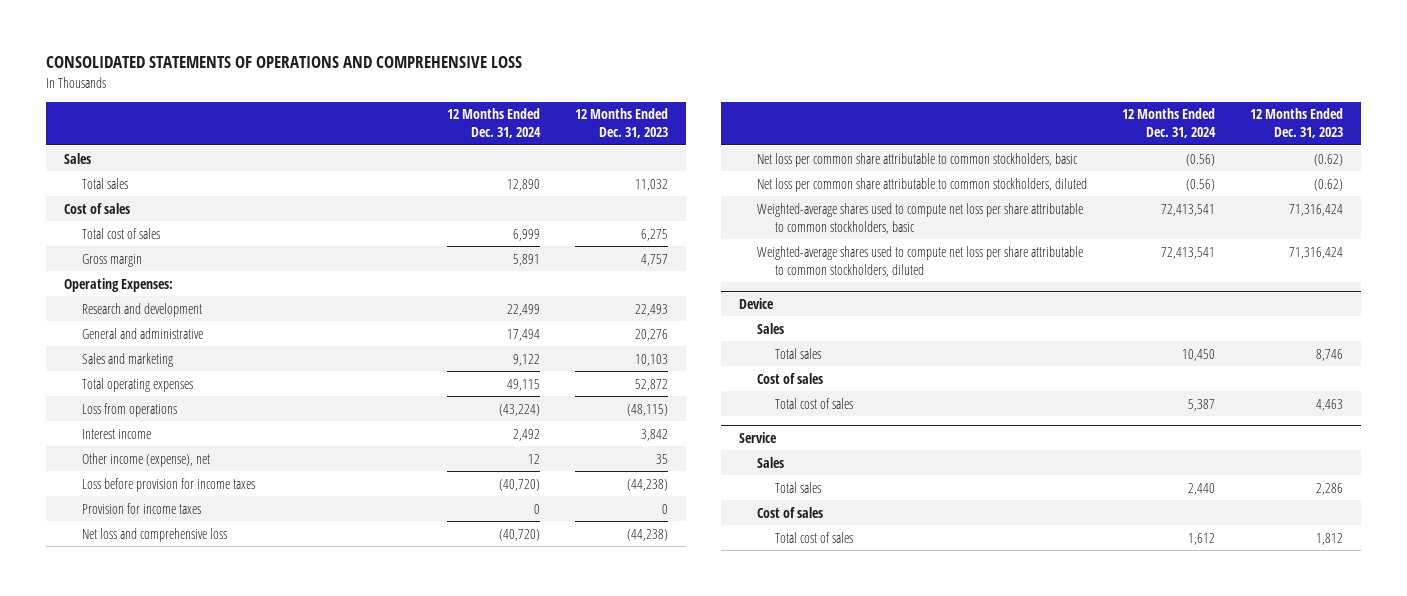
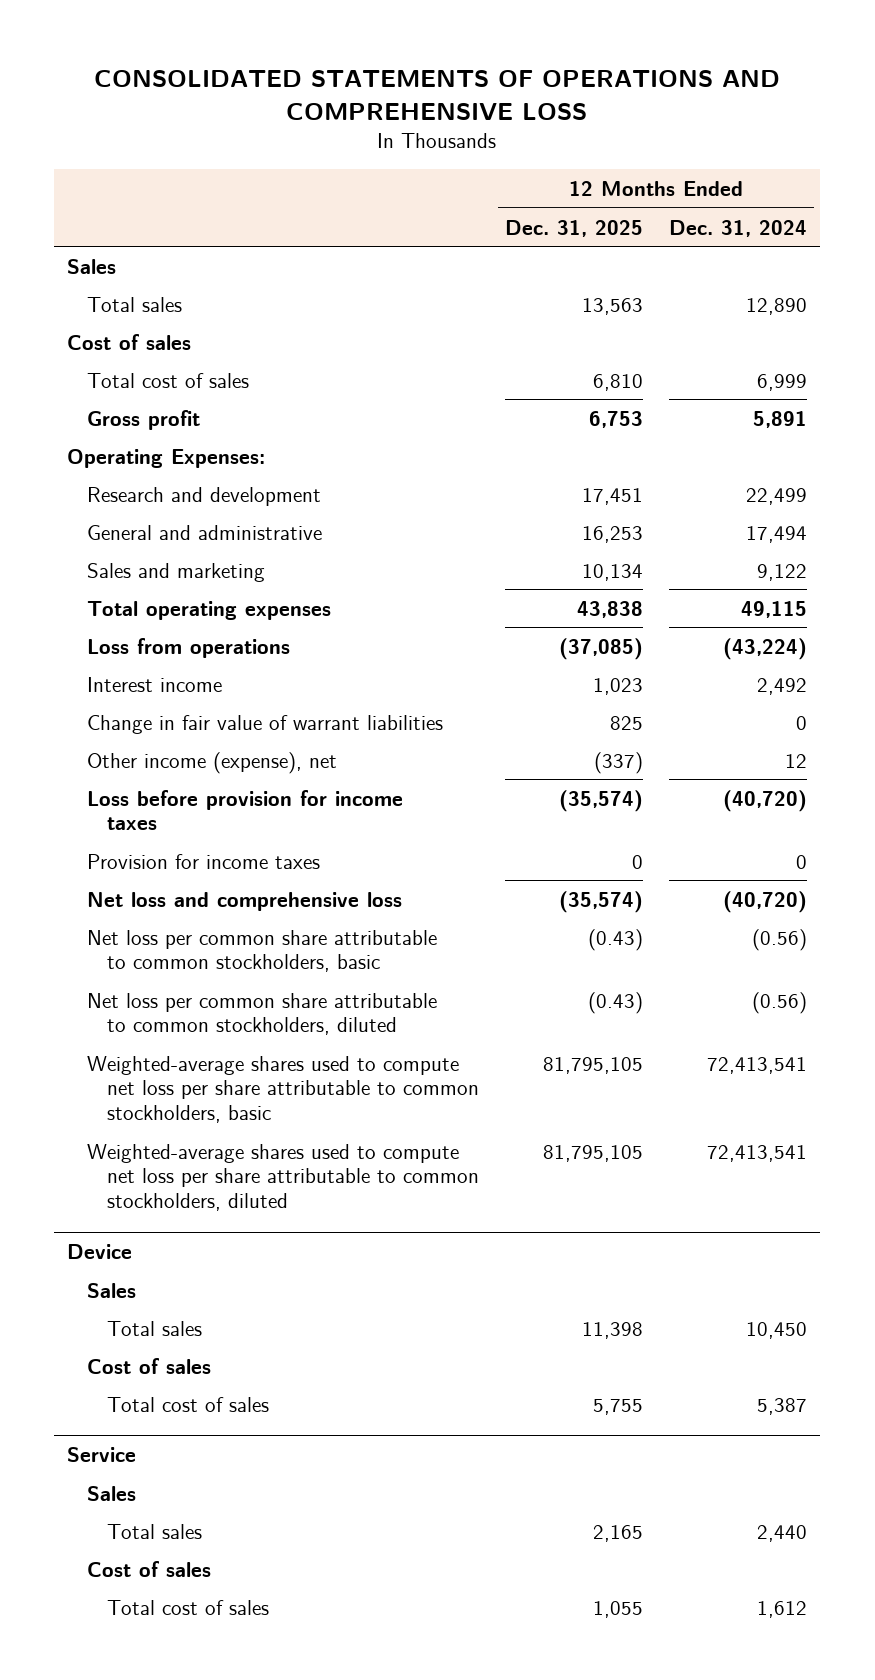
- | 12 Months Ended Dec. 31, 2024 | 12 Months Ended Dec. 31, 2023
+ | 12 Months Ended Dec. 31, 2025 | 12 Months Ended Dec. 31, 2024
- Gross margin | 5,891 | 4,757
+ Gross profit | 6,753 | 5,891
+ Change in fair value of warrant liabilities | 825 | 0

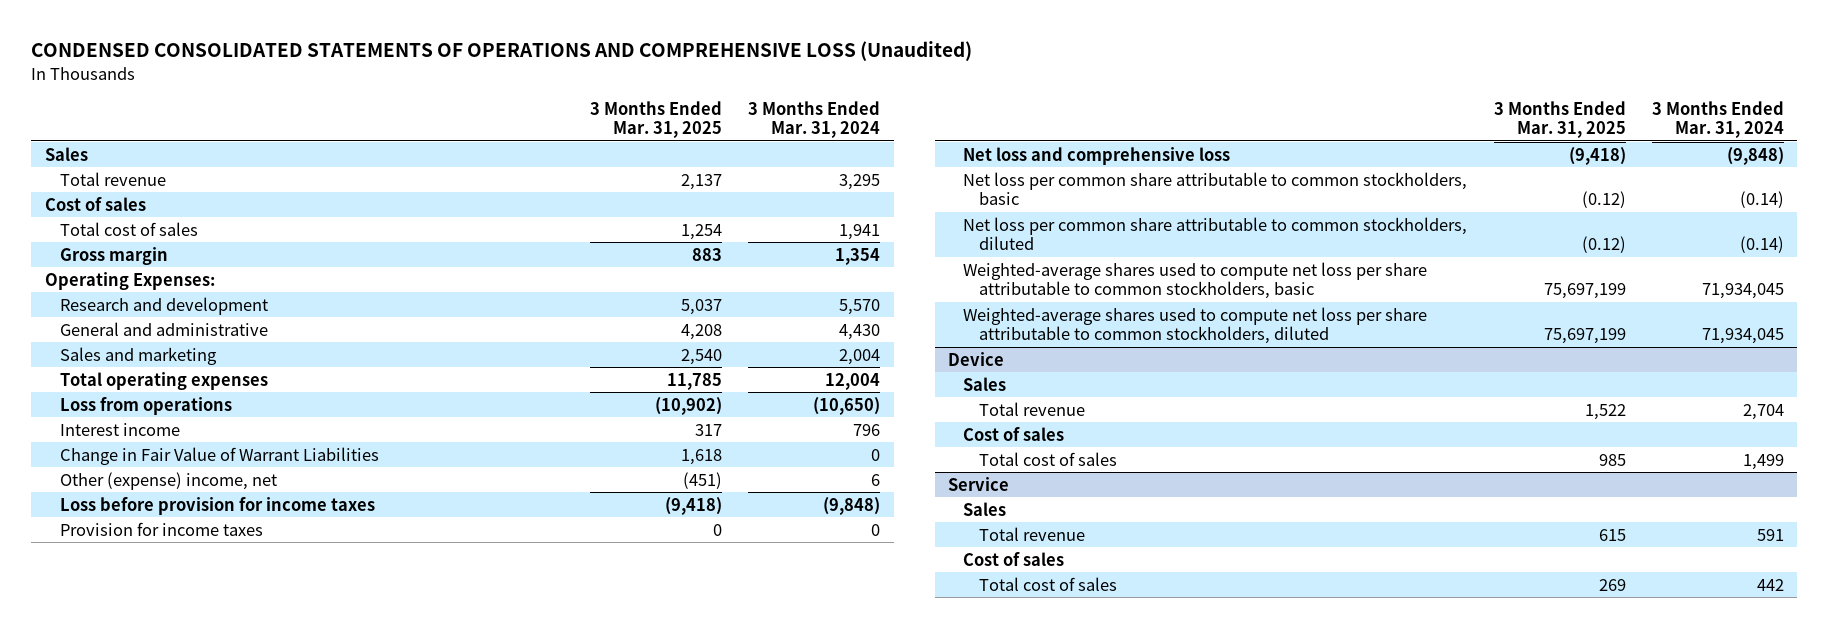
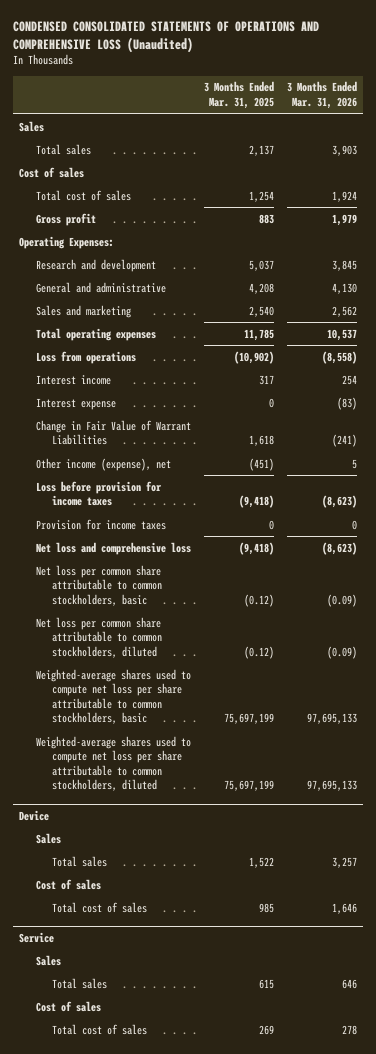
- | 3 Months Ended Mar. 31, 2025 | 3 Months Ended Mar. 31, 2024
+ | 3 Months Ended Mar. 31, 2025 | 3 Months Ended Mar. 31, 2026
- Total revenue | 2,137 | 3,295
+ Total sales | 2,137 | 3,903
- Gross margin | 883 | 1,354
+ Gross profit | 883 | 1,979
+ Interest expense | 0 | (83)
- Other (expense) income, net | (451) | 6
+ Other income (expense), net | (451) | 5
@ Device
- Total revenue | 1,522 | 2,704
+ Total sales | 1,522 | 3,257
@ Service
- Total revenue | 615 | 591
+ Total sales | 615 | 646

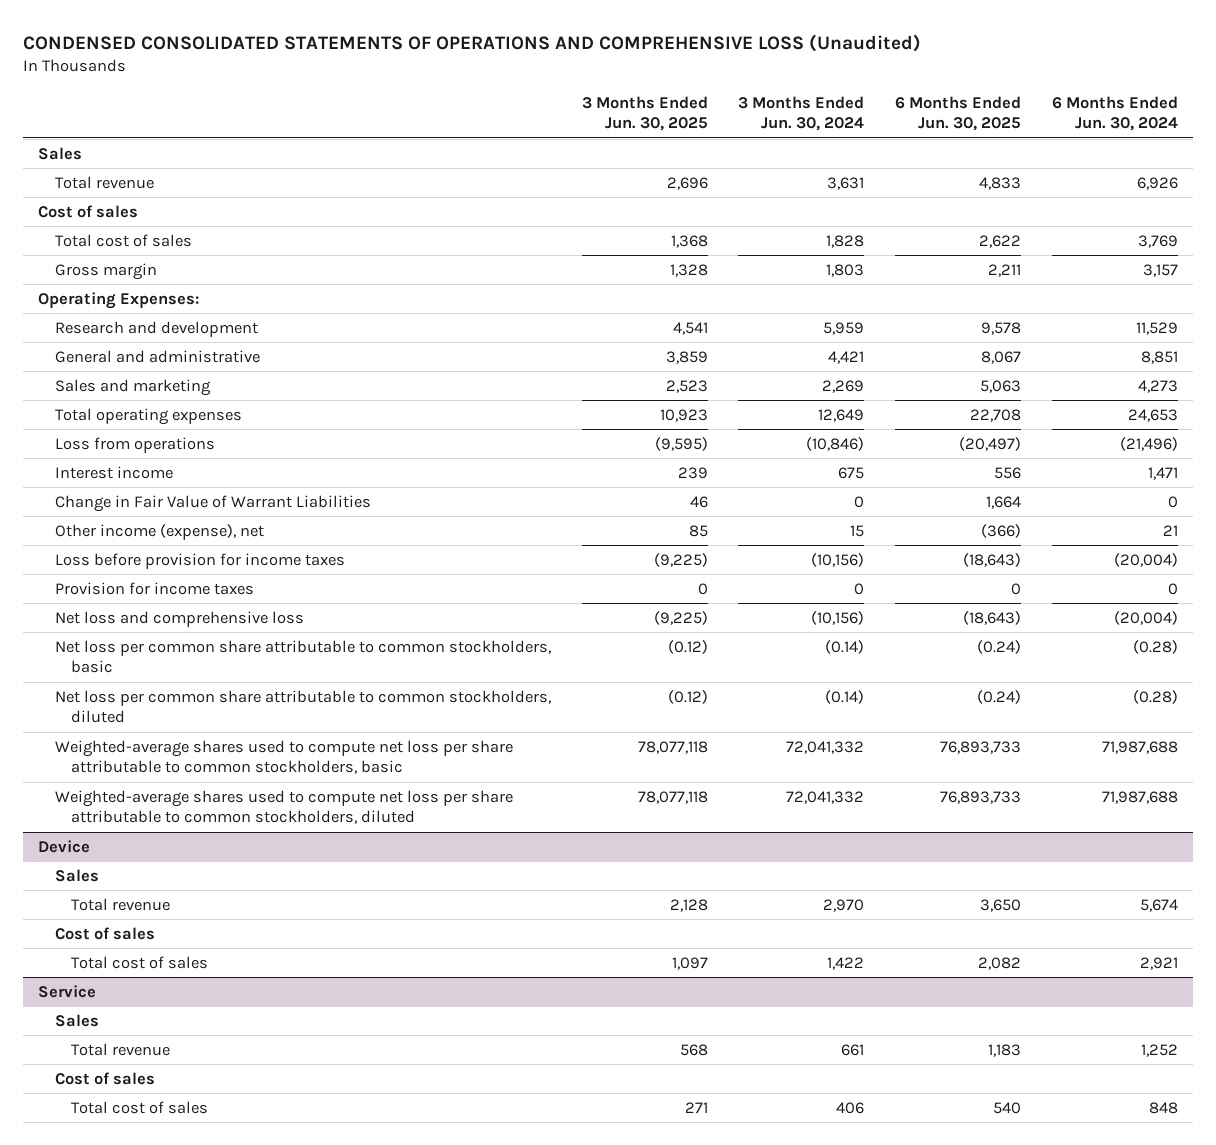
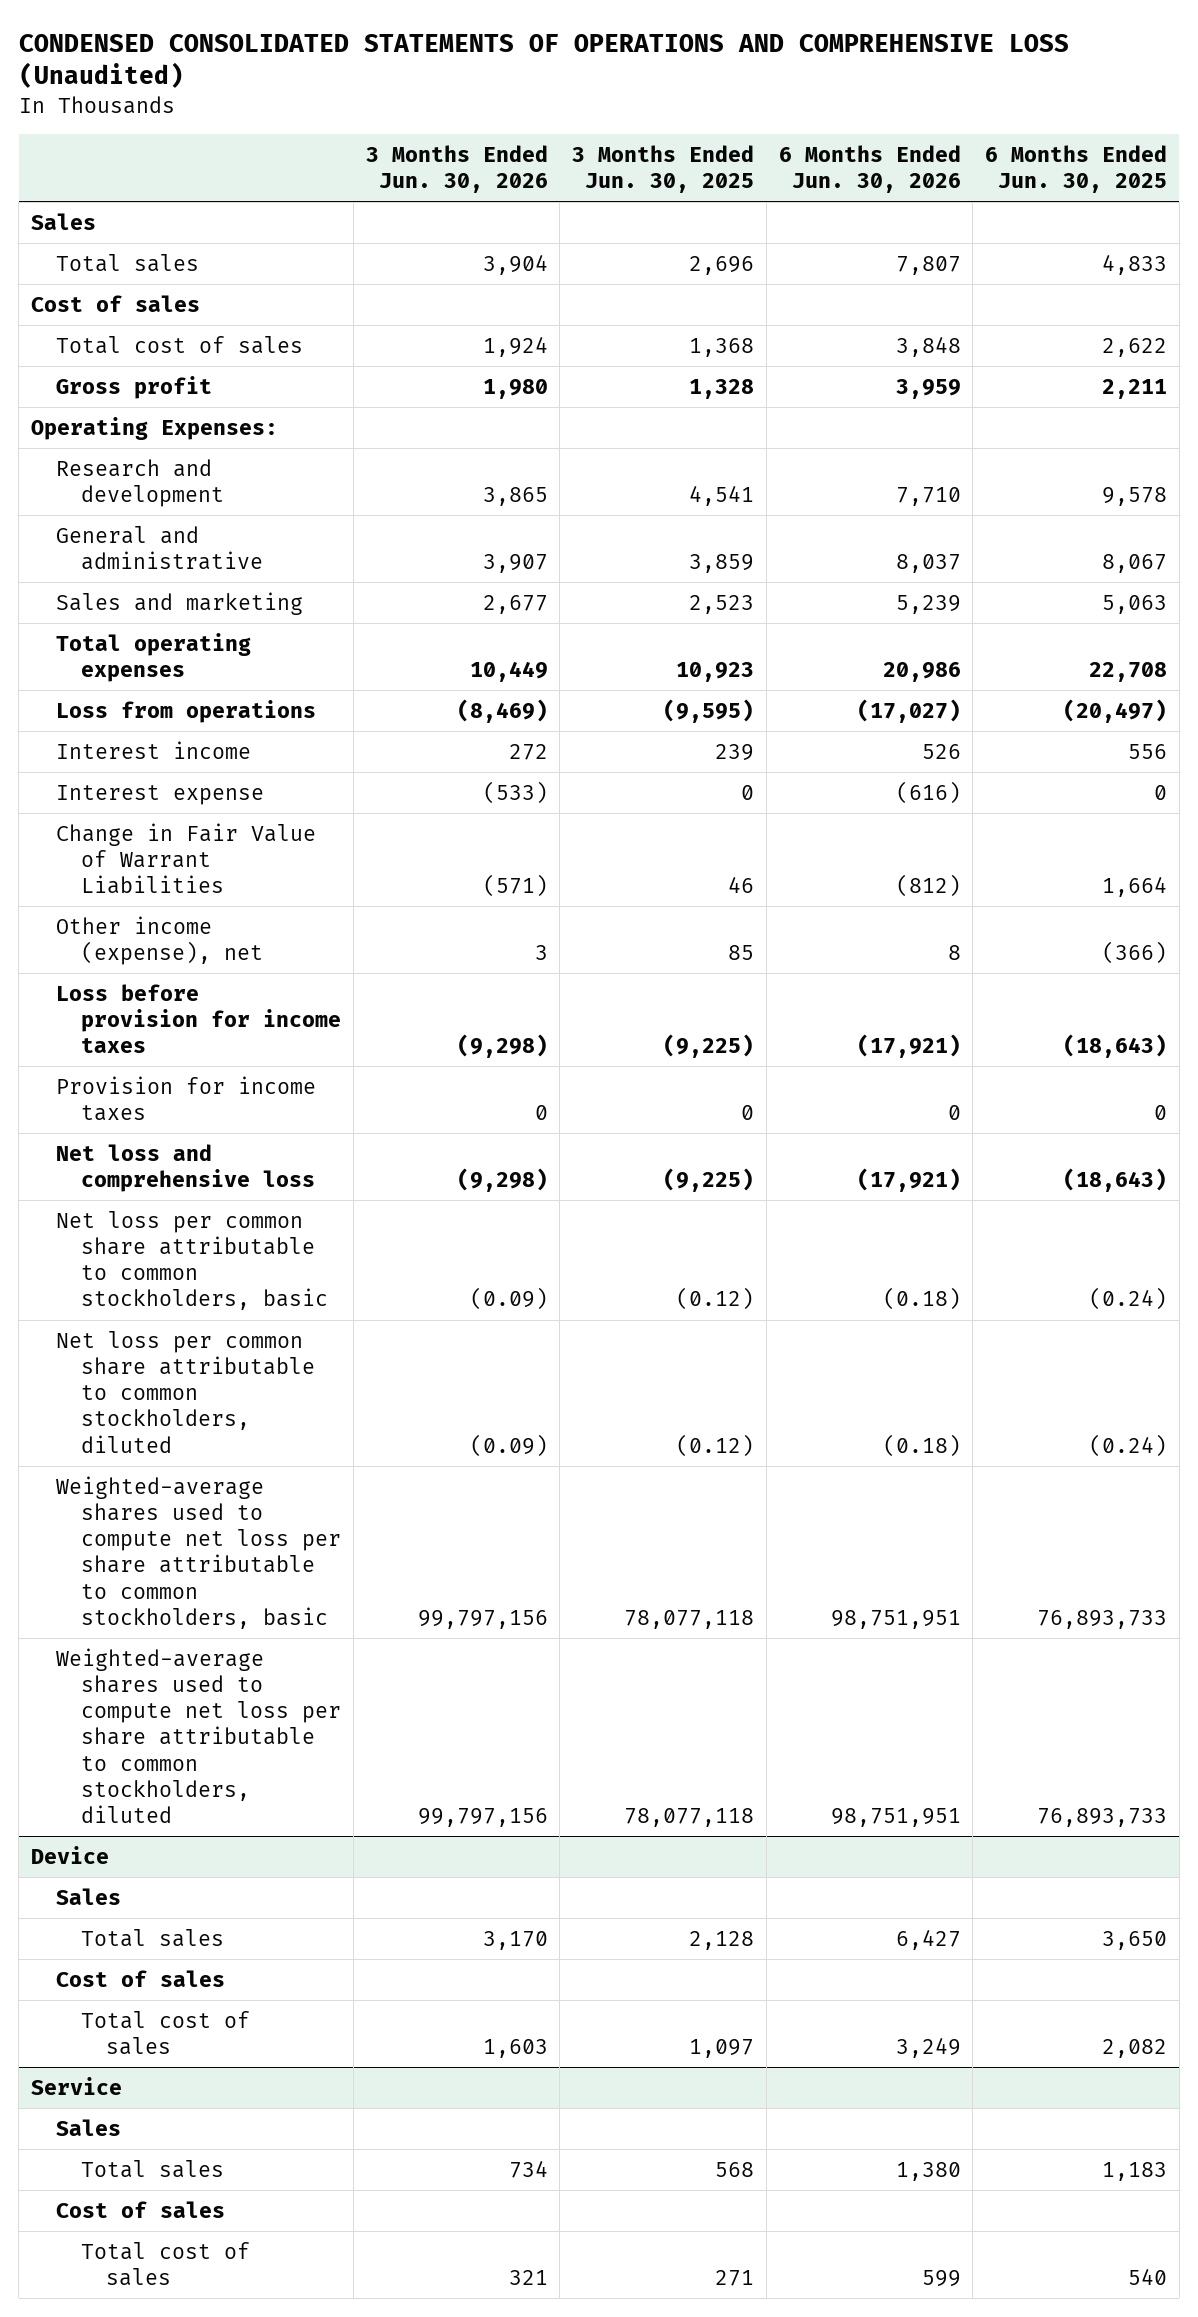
- | 3 Months Ended Jun. 30, 2025 | 3 Months Ended Jun. 30, 2024 | 6 Months Ended Jun. 30, 2025 | 6 Months Ended Jun. 30, 2024
+ | 3 Months Ended Jun. 30, 2026 | 3 Months Ended Jun. 30, 2025 | 6 Months Ended Jun. 30, 2026 | 6 Months Ended Jun. 30, 2025
- Total revenue | 2,696 | 3,631 | 4,833 | 6,926
+ Total sales | 3,904 | 2,696 | 7,807 | 4,833
- Gross margin | 1,328 | 1,803 | 2,211 | 3,157
+ Gross profit | 1,980 | 1,328 | 3,959 | 2,211
+ Interest expense | (533) | 0 | (616) | 0
@ Device
- Total revenue | 2,128 | 2,970 | 3,650 | 5,674
+ Total sales | 3,170 | 2,128 | 6,427 | 3,650
@ Service
- Total revenue | 568 | 661 | 1,183 | 1,252
+ Total sales | 734 | 568 | 1,380 | 1,183

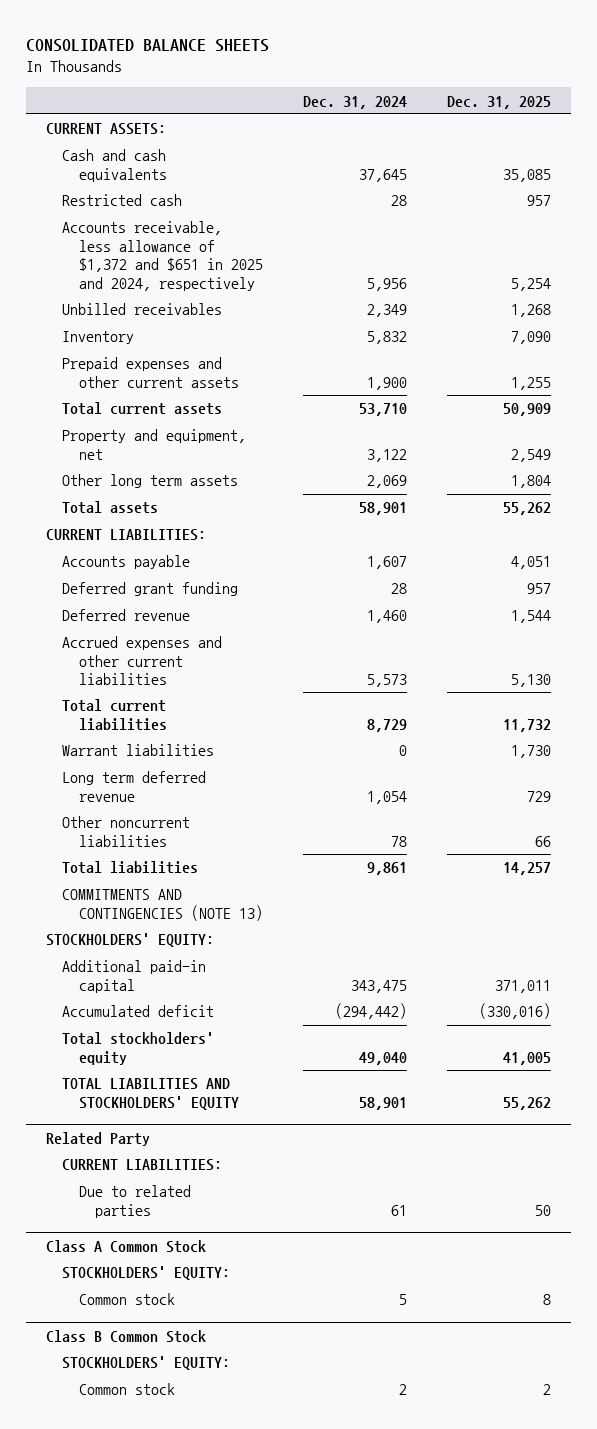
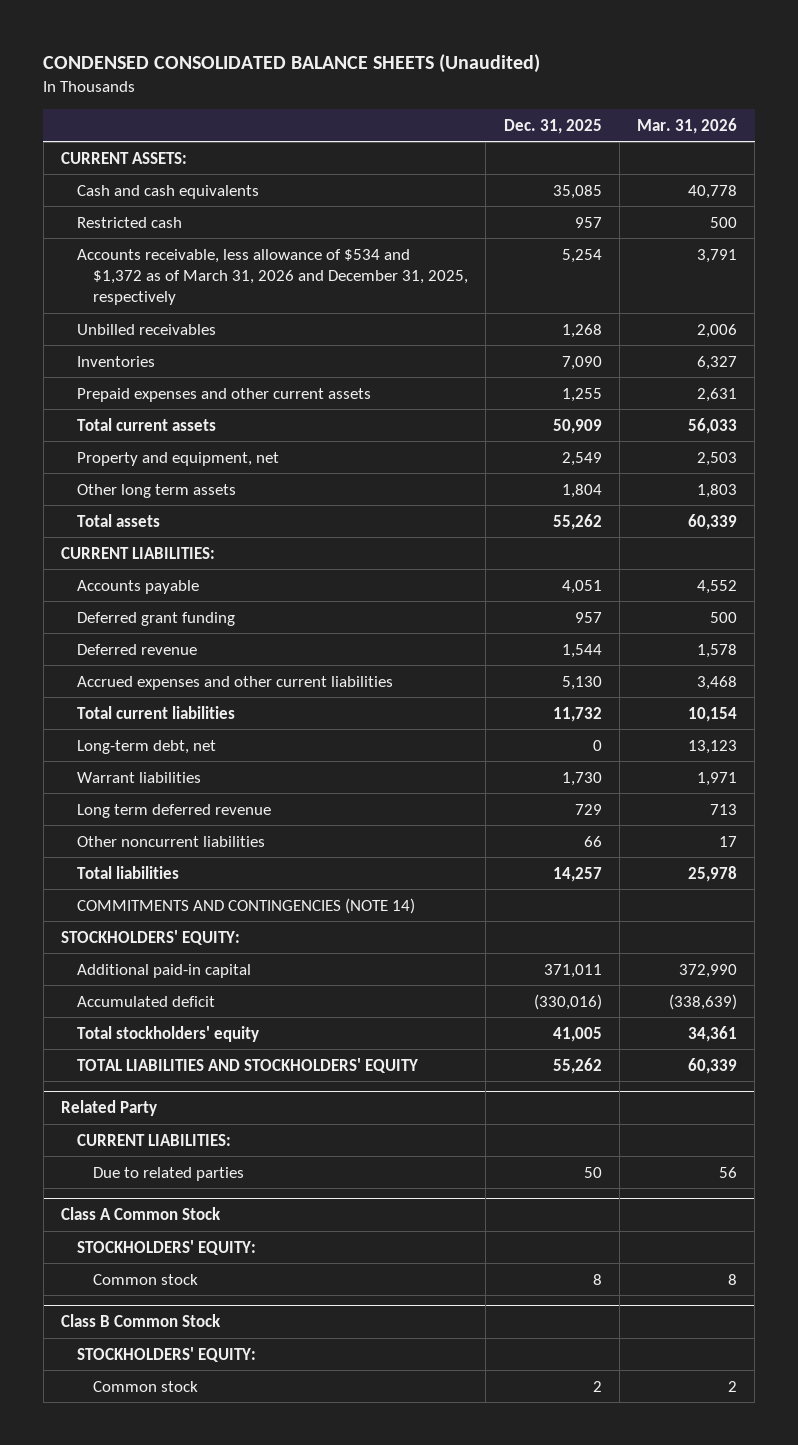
- CONSOLIDATED BALANCE SHEETS
+ CONDENSED CONSOLIDATED BALANCE SHEETS (Unaudited)
- | Dec. 31, 2024 | Dec. 31, 2025
+ | Dec. 31, 2025 | Mar. 31, 2026
- Accounts receivable, less allowance of $1,372 and $651 in 2025 and 2024, respectively | 5,956 | 5,254
+ Accounts receivable, less allowance of $534 and $1,372 as of March 31, 2026 and December 31, 2025, respectively | 5,254 | 3,791
- Inventory | 5,832 | 7,090
+ Inventories | 7,090 | 6,327
+ Long-term debt, net | 0 | 13,123
- COMMITMENTS AND CONTINGENCIES (NOTE 13)
+ COMMITMENTS AND CONTINGENCIES (NOTE 14)

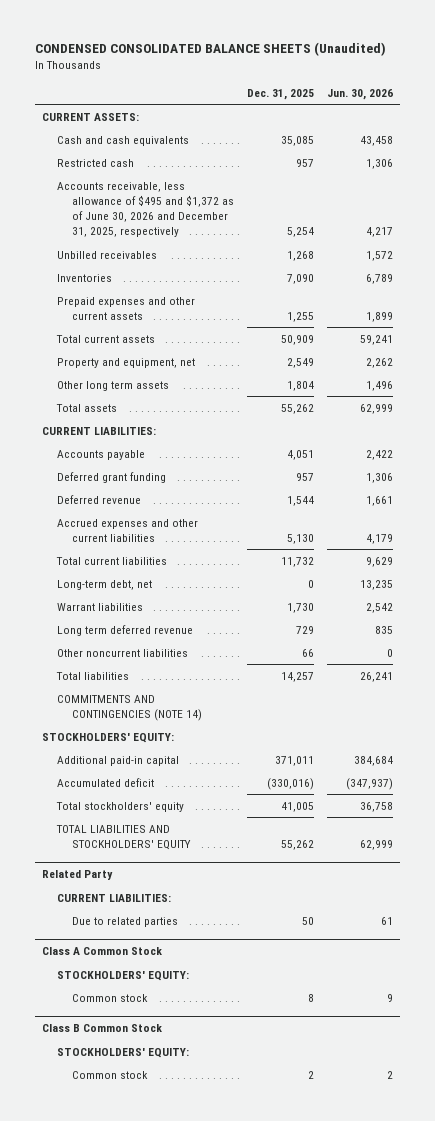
- | Dec. 31, 2025 | Mar. 31, 2026
+ | Dec. 31, 2025 | Jun. 30, 2026
- Accounts receivable, less allowance of $534 and $1,372 as of March 31, 2026 and December 31, 2025, respectively | 5,254 | 3,791
+ Accounts receivable, less allowance of $495 and $1,372 as of June 30, 2026 and December 31, 2025, respectively | 5,254 | 4,217

